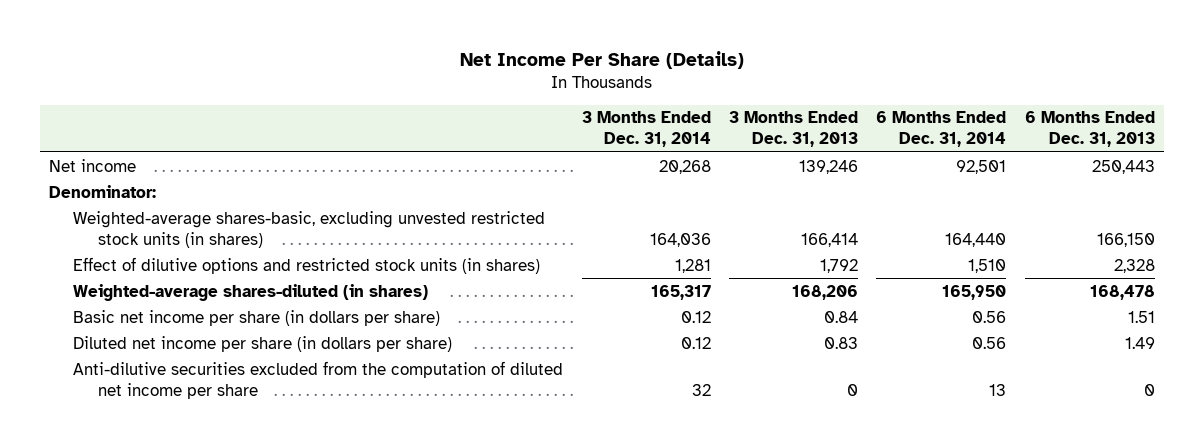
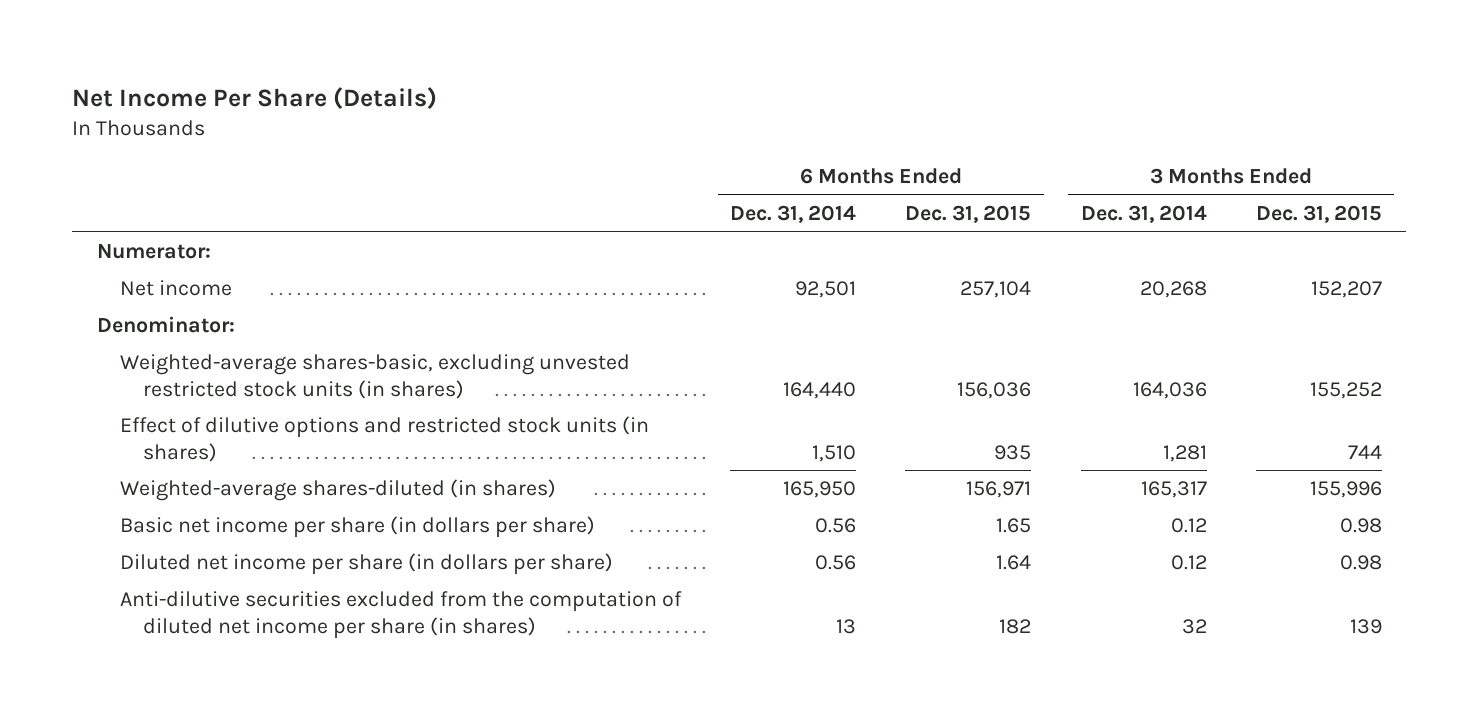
- | 3 Months Ended Dec. 31, 2014 | 3 Months Ended Dec. 31, 2013 | 6 Months Ended Dec. 31, 2014 | 6 Months Ended Dec. 31, 2013
+ | 6 Months Ended Dec. 31, 2014 | 6 Months Ended Dec. 31, 2015 | 3 Months Ended Dec. 31, 2014 | 3 Months Ended Dec. 31, 2015
+ Numerator:
- Anti-dilutive securities excluded from the computation of diluted net income per share | 32 | 0 | 13 | 0
+ Anti-dilutive securities excluded from the computation of diluted net income per share (in shares) | 13 | 182 | 32 | 139

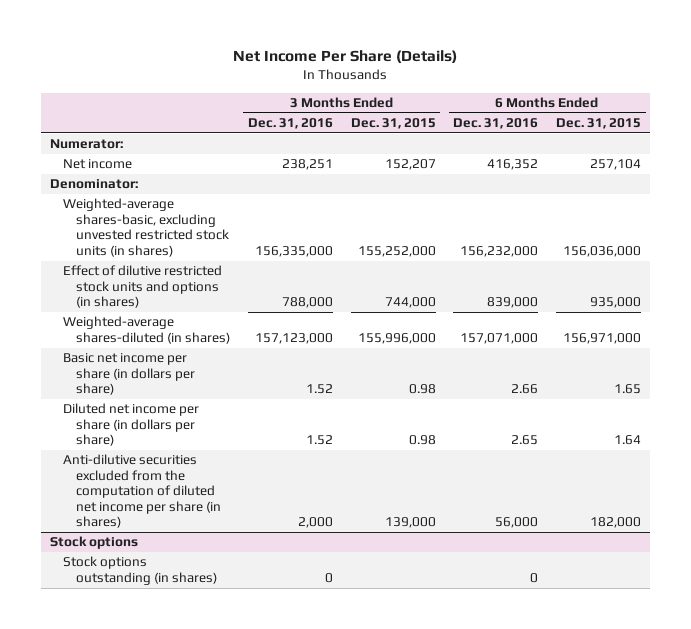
- | 6 Months Ended Dec. 31, 2014 | 6 Months Ended Dec. 31, 2015 | 3 Months Ended Dec. 31, 2014 | 3 Months Ended Dec. 31, 2015
+ | 3 Months Ended Dec. 31, 2016 | 3 Months Ended Dec. 31, 2015 | 6 Months Ended Dec. 31, 2016 | 6 Months Ended Dec. 31, 2015
- Weighted-average shares-basic, excluding unvested restricted stock units (in shares) | 164,440 | 156,036 | 164,036 | 155,252
- Effect of dilutive options and restricted stock units (in shares) | 1,510 | 935 | 1,281 | 744
- Weighted-average shares-diluted (in shares) | 165,950 | 156,971 | 165,317 | 155,996
+ Weighted-average shares-basic, excluding unvested restricted stock units (in shares) | 156,335,000 | 155,252,000 | 156,232,000 | 156,036,000
+ Effect of dilutive restricted stock units and options (in shares) | 788,000 | 744,000 | 839,000 | 935,000
+ Weighted-average shares-diluted (in shares) | 157,123,000 | 155,996,000 | 157,071,000 | 156,971,000
- Anti-dilutive securities excluded from the computation of diluted net income per share (in shares) | 13 | 182 | 32 | 139
+ Anti-dilutive securities excluded from the computation of diluted net income per share (in shares) | 2,000 | 139,000 | 56,000 | 182,000
+ Stock options
+ Stock options outstanding (in shares) | 0 | | 0 |

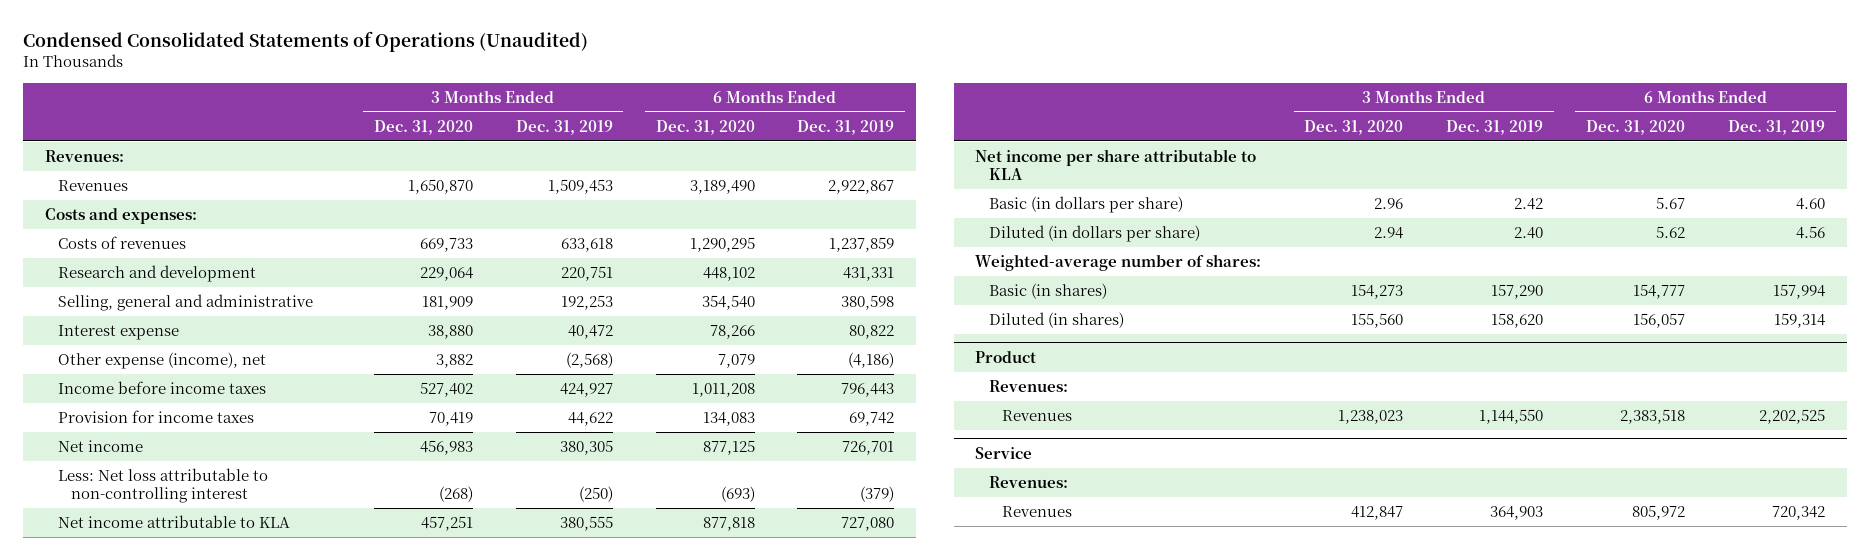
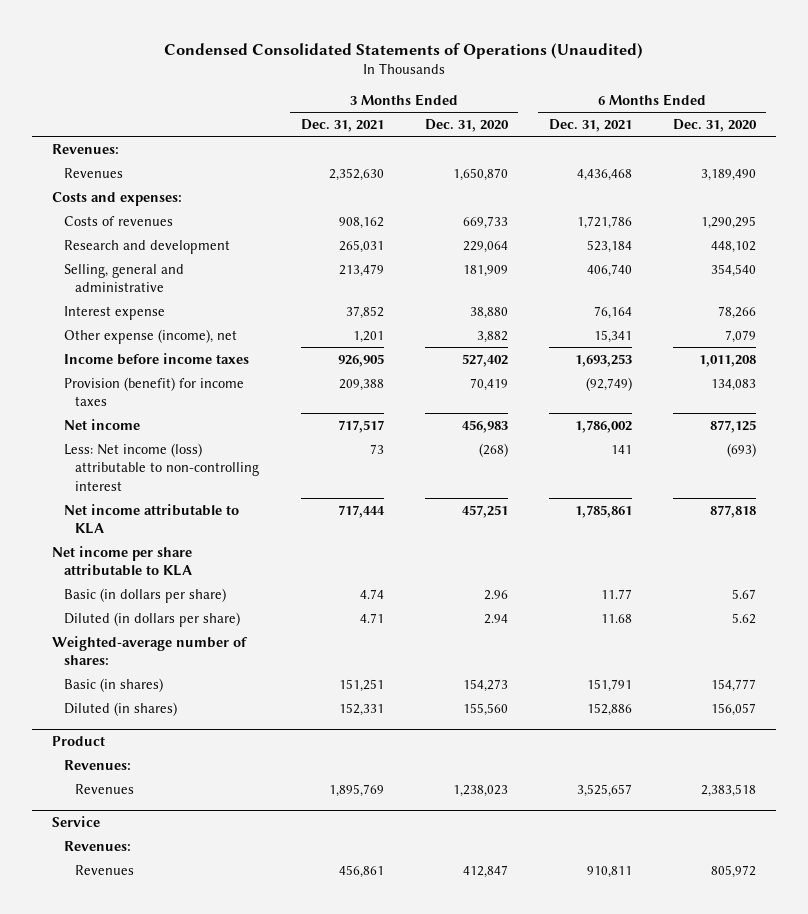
- | 3 Months Ended Dec. 31, 2020 | 3 Months Ended Dec. 31, 2019 | 6 Months Ended Dec. 31, 2020 | 6 Months Ended Dec. 31, 2019
+ | 3 Months Ended Dec. 31, 2021 | 3 Months Ended Dec. 31, 2020 | 6 Months Ended Dec. 31, 2021 | 6 Months Ended Dec. 31, 2020
- Provision for income taxes | 70,419 | 44,622 | 134,083 | 69,742
+ Provision (benefit) for income taxes | 209,388 | 70,419 | (92,749) | 134,083
- Less: Net loss attributable to non-controlling interest | (268) | (250) | (693) | (379)
+ Less: Net income (loss) attributable to non-controlling interest | 73 | (268) | 141 | (693)

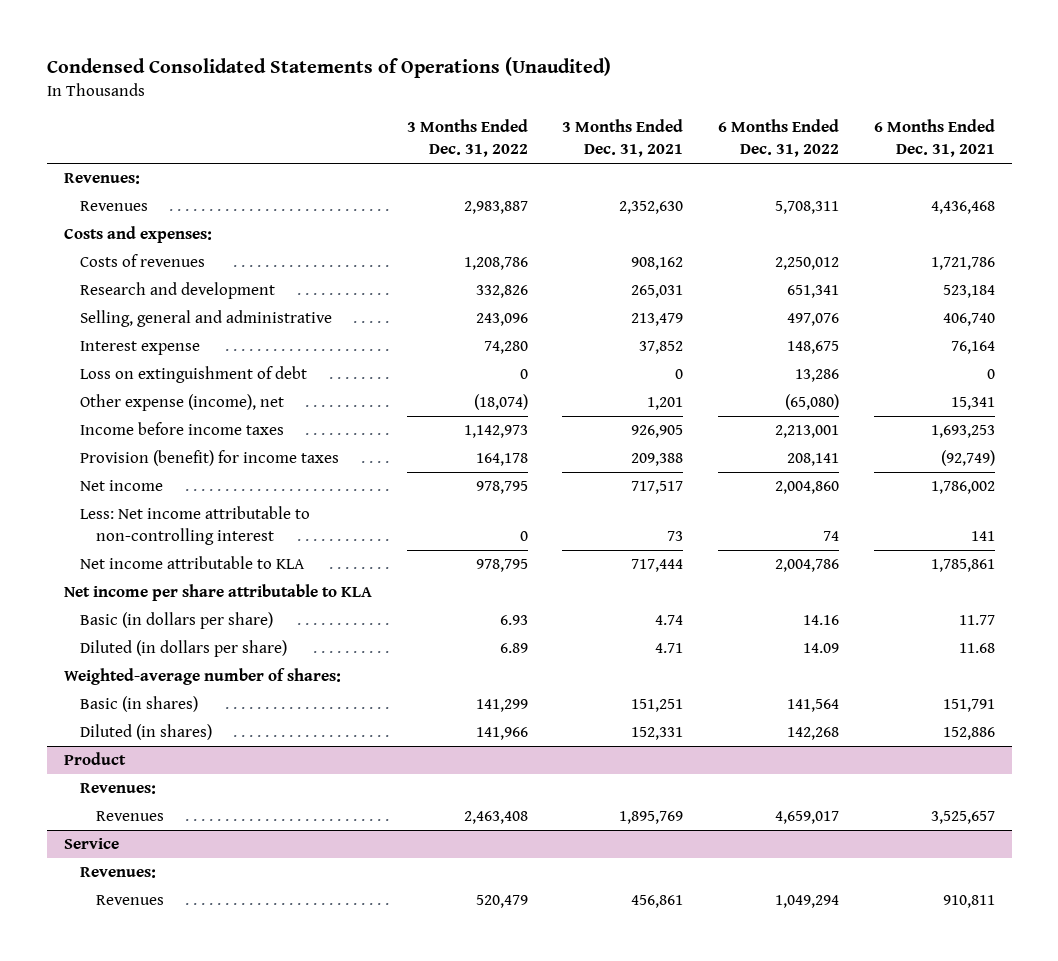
- | 3 Months Ended Dec. 31, 2021 | 3 Months Ended Dec. 31, 2020 | 6 Months Ended Dec. 31, 2021 | 6 Months Ended Dec. 31, 2020
+ | 3 Months Ended Dec. 31, 2022 | 3 Months Ended Dec. 31, 2021 | 6 Months Ended Dec. 31, 2022 | 6 Months Ended Dec. 31, 2021
+ Loss on extinguishment of debt | 0 | 0 | 13,286 | 0
- Less: Net income (loss) attributable to non-controlling interest | 73 | (268) | 141 | (693)
+ Less: Net income attributable to non-controlling interest | 0 | 73 | 74 | 141

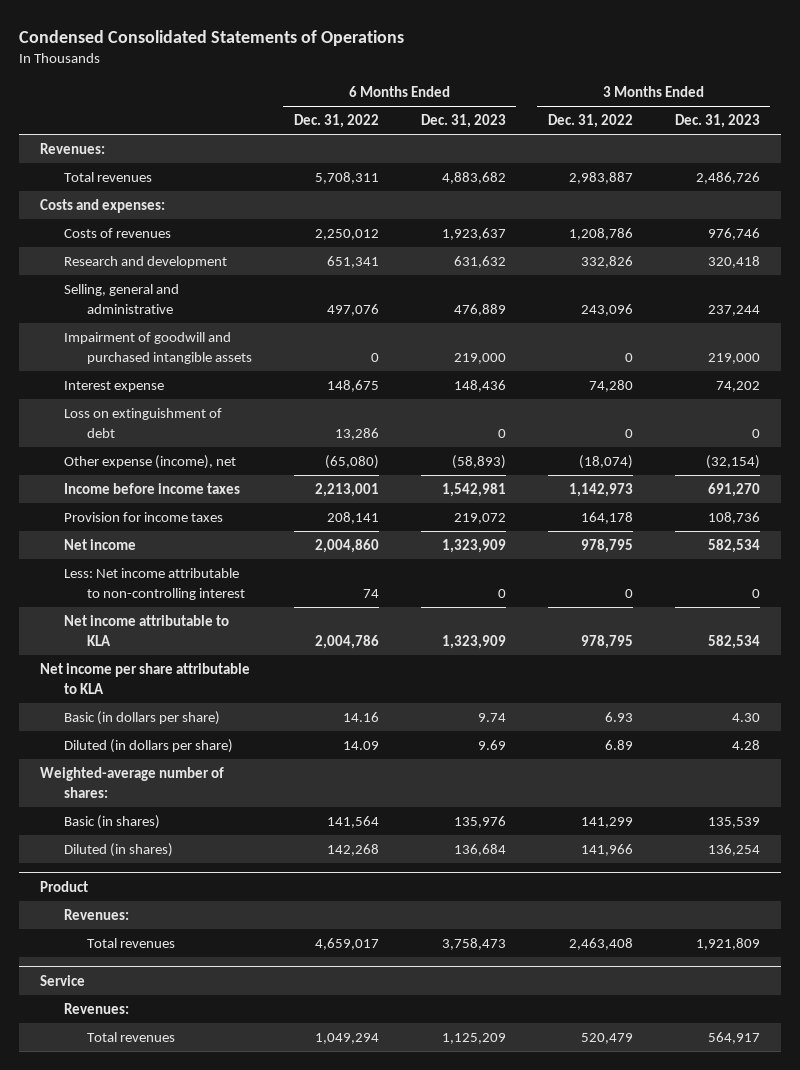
- Condensed Consolidated Statements of Operations (Unaudited)
+ Condensed Consolidated Statements of Operations
- | 3 Months Ended Dec. 31, 2022 | 3 Months Ended Dec. 31, 2021 | 6 Months Ended Dec. 31, 2022 | 6 Months Ended Dec. 31, 2021
+ | 6 Months Ended Dec. 31, 2022 | 6 Months Ended Dec. 31, 2023 | 3 Months Ended Dec. 31, 2022 | 3 Months Ended Dec. 31, 2023
- Revenues | 2,983,887 | 2,352,630 | 5,708,311 | 4,436,468
+ Total revenues | 5,708,311 | 4,883,682 | 2,983,887 | 2,486,726
+ Impairment of goodwill and purchased intangible assets | 0 | 219,000 | 0 | 219,000
- Provision (benefit) for income taxes | 164,178 | 209,388 | 208,141 | (92,749)
+ Provision for income taxes | 208,141 | 219,072 | 164,178 | 108,736
@ Product
- Revenues | 2,463,408 | 1,895,769 | 4,659,017 | 3,525,657
+ Total revenues | 4,659,017 | 3,758,473 | 2,463,408 | 1,921,809
@ Service
- Revenues | 520,479 | 456,861 | 1,049,294 | 910,811
+ Total revenues | 1,049,294 | 1,125,209 | 520,479 | 564,917

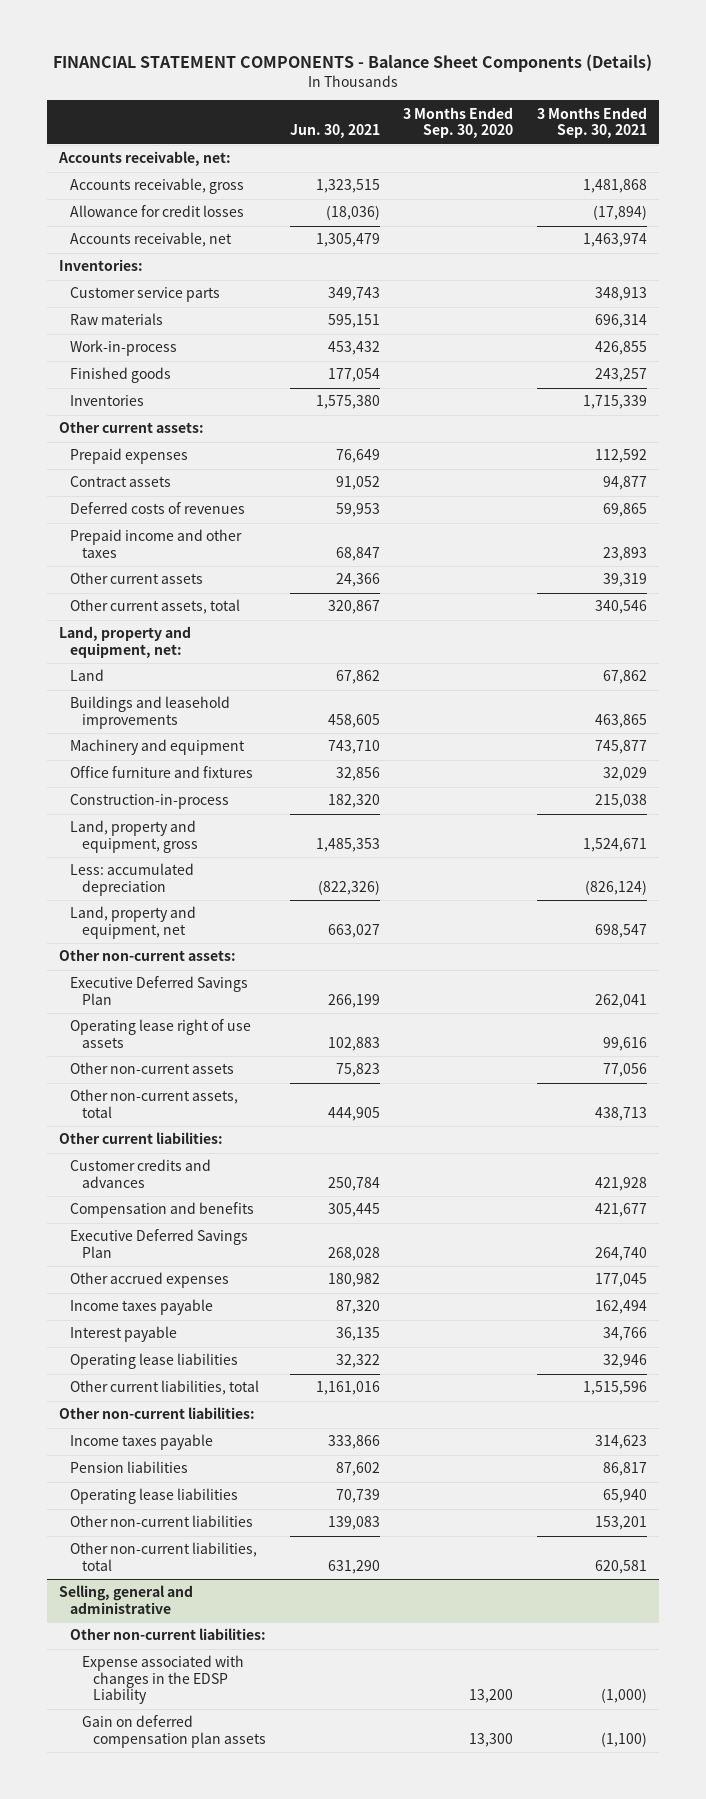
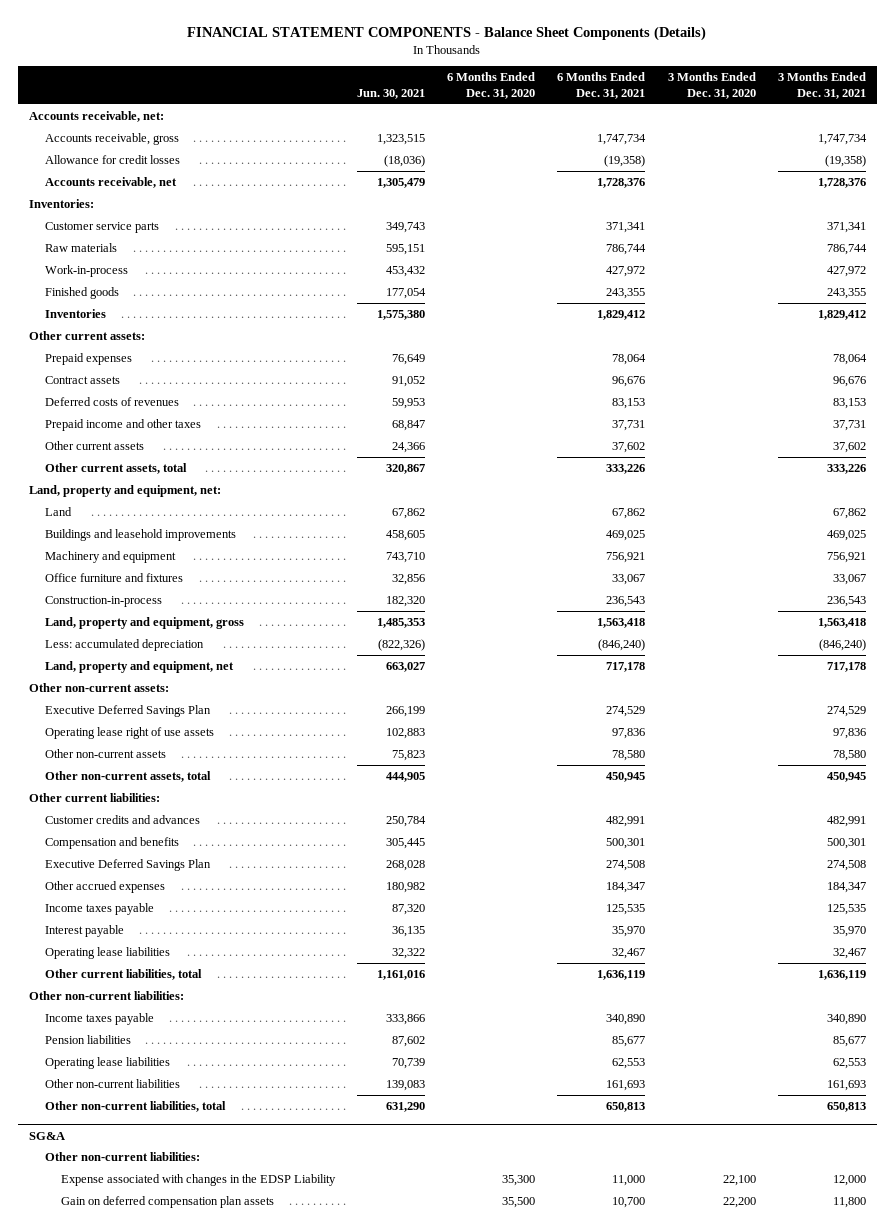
- | Jun. 30, 2021 | 3 Months Ended Sep. 30, 2020 | 3 Months Ended Sep. 30, 2021
+ | Jun. 30, 2021 | 6 Months Ended Dec. 31, 2020 | 6 Months Ended Dec. 31, 2021 | 3 Months Ended Dec. 31, 2020 | 3 Months Ended Dec. 31, 2021
- Selling, general and administrative
+ SG&A

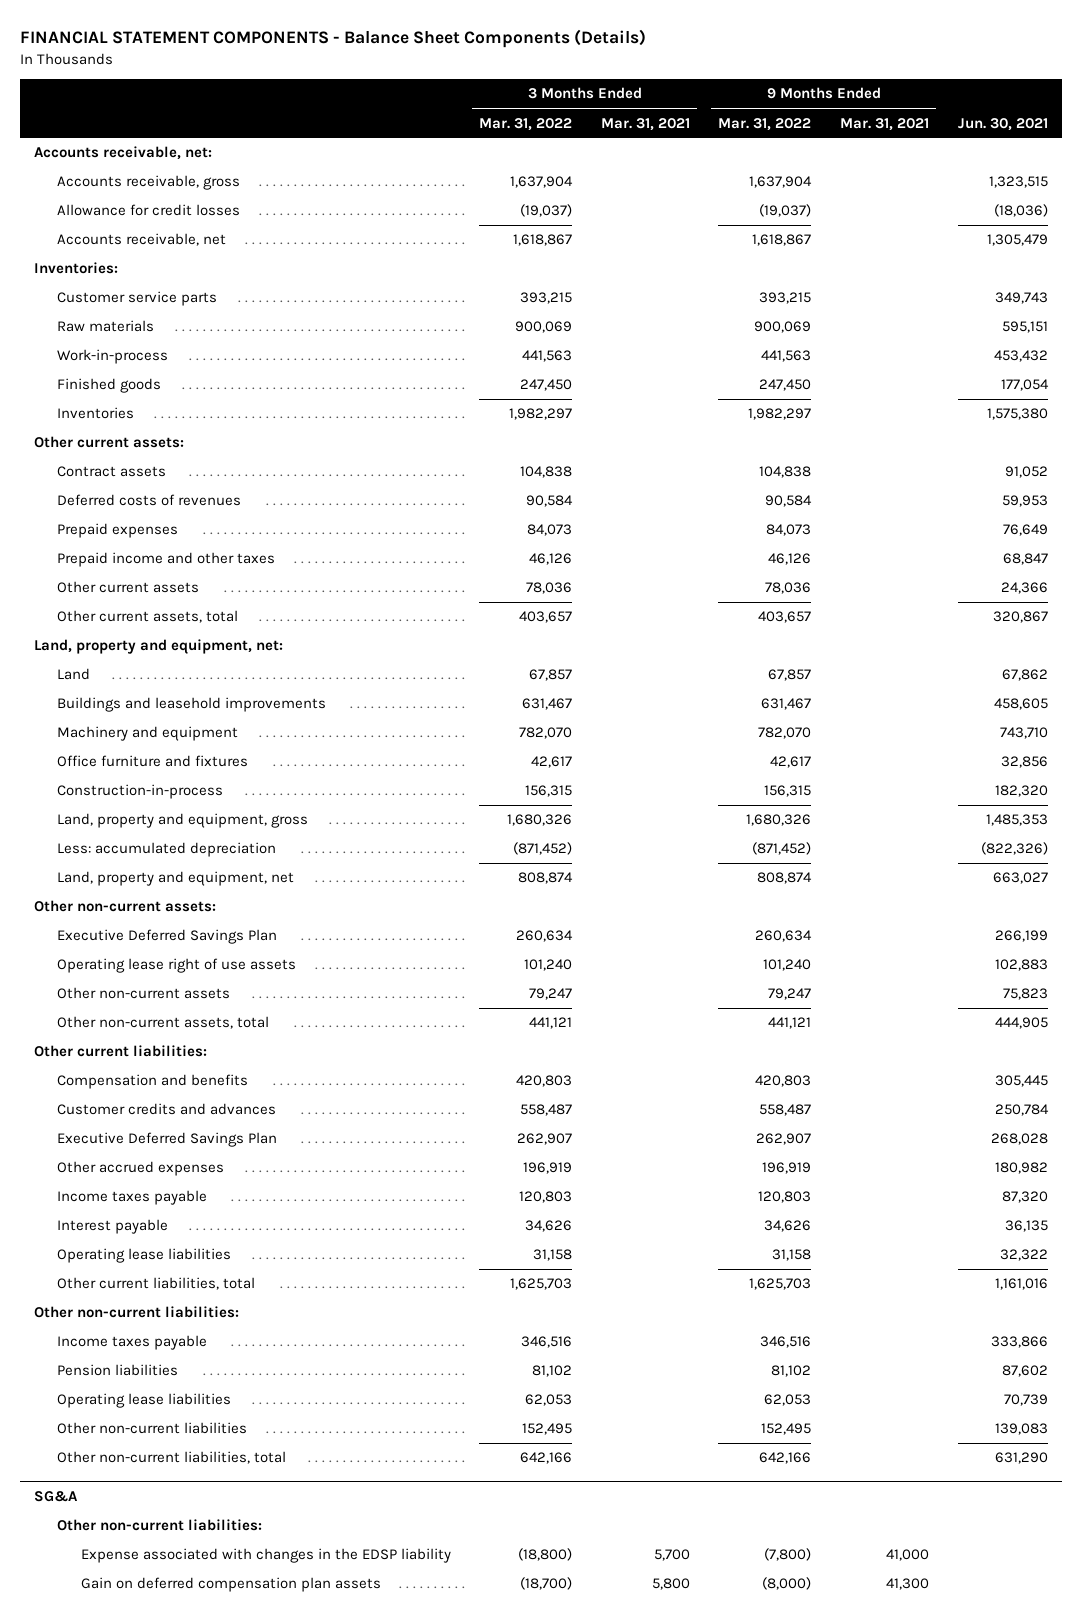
- | Jun. 30, 2021 | 6 Months Ended Dec. 31, 2020 | 6 Months Ended Dec. 31, 2021 | 3 Months Ended Dec. 31, 2020 | 3 Months Ended Dec. 31, 2021
+ | 3 Months Ended Mar. 31, 2022 | 3 Months Ended Mar. 31, 2021 | 9 Months Ended Mar. 31, 2022 | 9 Months Ended Mar. 31, 2021 | Jun. 30, 2021
moved down: Prepaid expenses | 84,073 | | 84,073 | | 76,649
moved down: Customer credits and advances | 558,487 | | 558,487 | | 250,784
@ SG&A
- Expense associated with changes in the EDSP Liability | | 35,300 | 11,000 | 22,100 | 12,000
+ Expense associated with changes in the EDSP liability | (18,800) | 5,700 | (7,800) | 41,000 |

